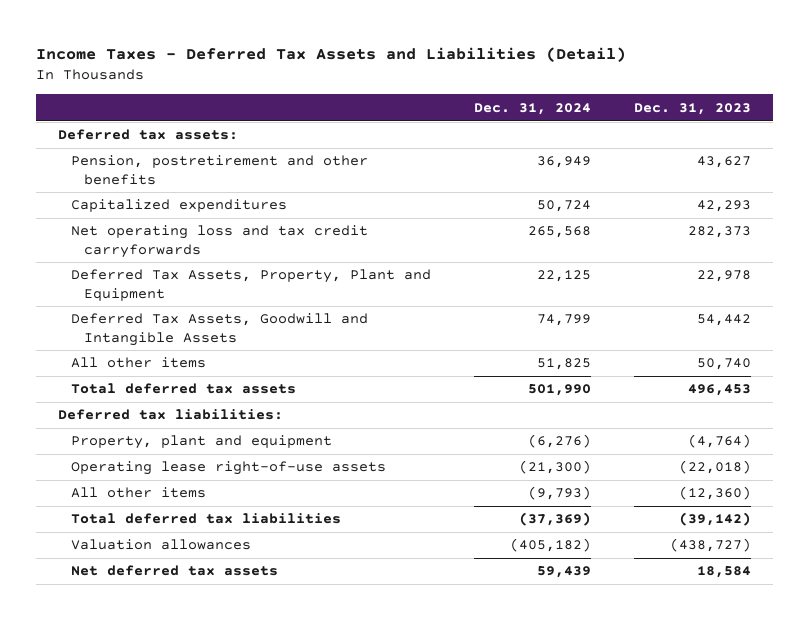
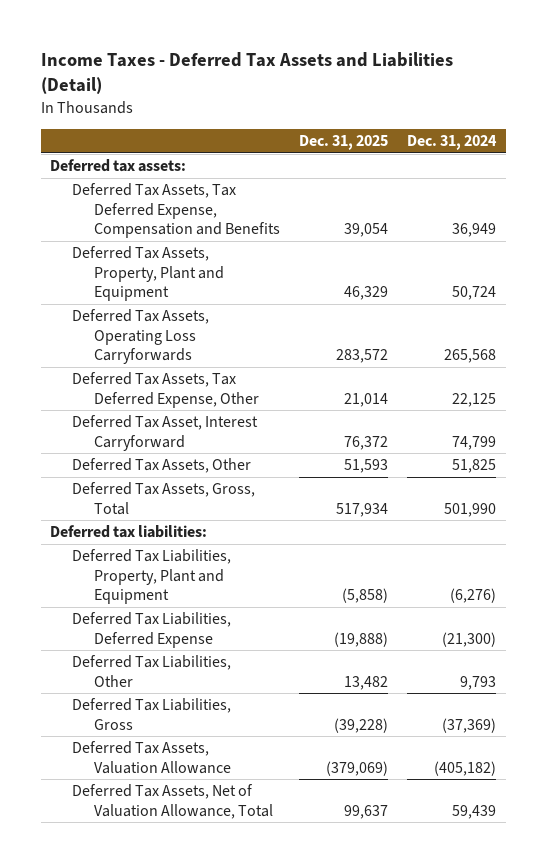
- | Dec. 31, 2024 | Dec. 31, 2023
+ | Dec. 31, 2025 | Dec. 31, 2024
- Pension, postretirement and other benefits | 36,949 | 43,627
- Capitalized expenditures | 50,724 | 42,293
- Net operating loss and tax credit carryforwards | 265,568 | 282,373
- Deferred Tax Assets, Property, Plant and Equipment | 22,125 | 22,978
- Deferred Tax Assets, Goodwill and Intangible Assets | 74,799 | 54,442
- All other items | 51,825 | 50,740
- Total deferred tax assets | 501,990 | 496,453
+ Deferred Tax Assets, Tax Deferred Expense, Compensation and Benefits | 39,054 | 36,949
+ Deferred Tax Assets, Property, Plant and Equipment | 46,329 | 50,724
+ Deferred Tax Assets, Operating Loss Carryforwards | 283,572 | 265,568
+ Deferred Tax Assets, Tax Deferred Expense, Other | 21,014 | 22,125
+ Deferred Tax Asset, Interest Carryforward | 76,372 | 74,799
+ Deferred Tax Assets, Other | 51,593 | 51,825
+ Deferred Tax Assets, Gross, Total | 517,934 | 501,990
- Property, plant and equipment | (6,276) | (4,764)
- Operating lease right-of-use assets | (21,300) | (22,018)
- All other items | (9,793) | (12,360)
- Total deferred tax liabilities | (37,369) | (39,142)
- Valuation allowances | (405,182) | (438,727)
- Net deferred tax assets | 59,439 | 18,584
+ Deferred Tax Liabilities, Property, Plant and Equipment | (5,858) | (6,276)
+ Deferred Tax Liabilities, Deferred Expense | (19,888) | (21,300)
+ Deferred Tax Liabilities, Other | 13,482 | 9,793
+ Deferred Tax Liabilities, Gross | (39,228) | (37,369)
+ Deferred Tax Assets, Valuation Allowance | (379,069) | (405,182)
+ Deferred Tax Assets, Net of Valuation Allowance, Total | 99,637 | 59,439

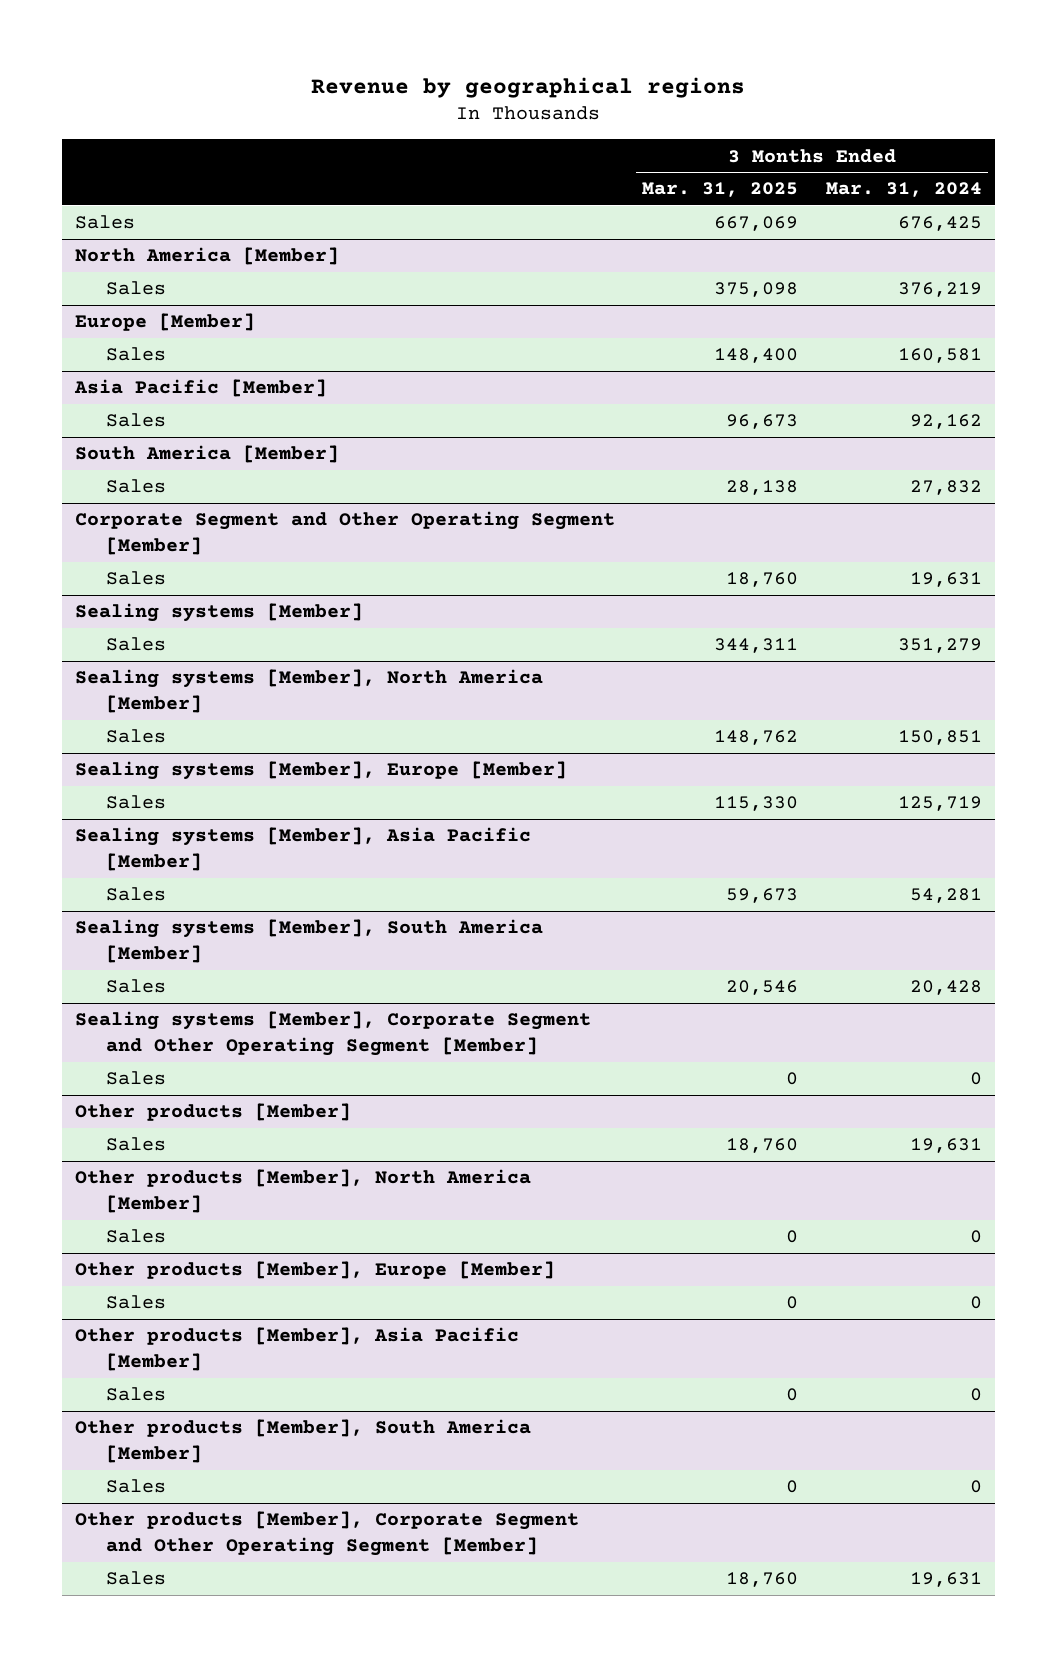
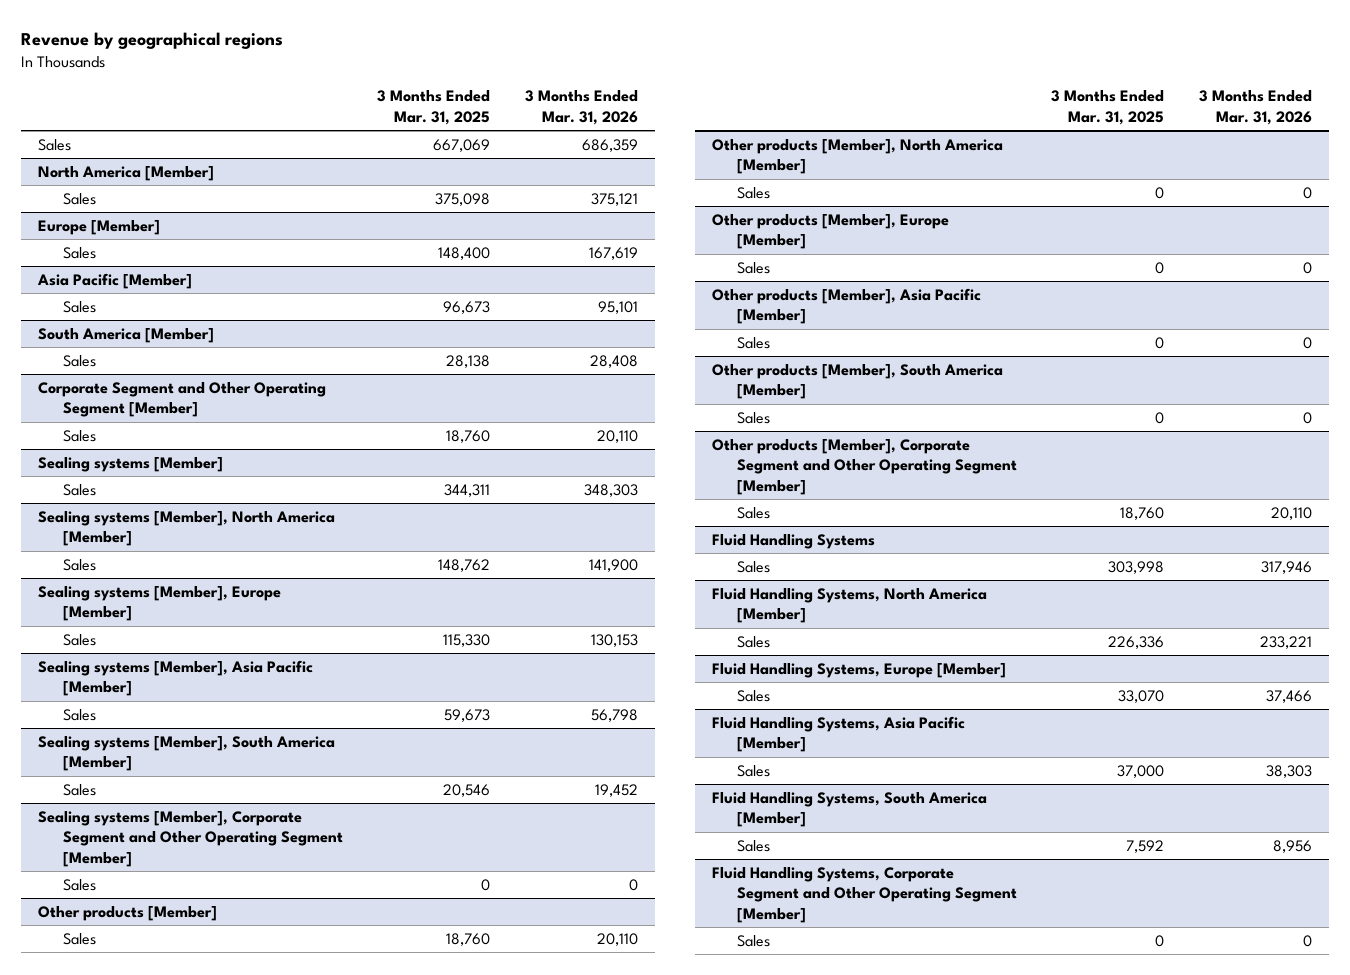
- | 3 Months Ended Mar. 31, 2025 | 3 Months Ended Mar. 31, 2024
+ | 3 Months Ended Mar. 31, 2025 | 3 Months Ended Mar. 31, 2026
+ Fluid Handling Systems
+ Sales | 303,998 | 317,946
+ Fluid Handling Systems, North America [Member]
+ Sales | 226,336 | 233,221
+ Fluid Handling Systems, Europe [Member]
+ Sales | 33,070 | 37,466
+ Fluid Handling Systems, Asia Pacific [Member]
+ Sales | 37,000 | 38,303
+ Fluid Handling Systems, South America [Member]
+ Sales | 7,592 | 8,956
+ Fluid Handling Systems, Corporate Segment and Other Operating Segment [Member]
+ Sales | 0 | 0

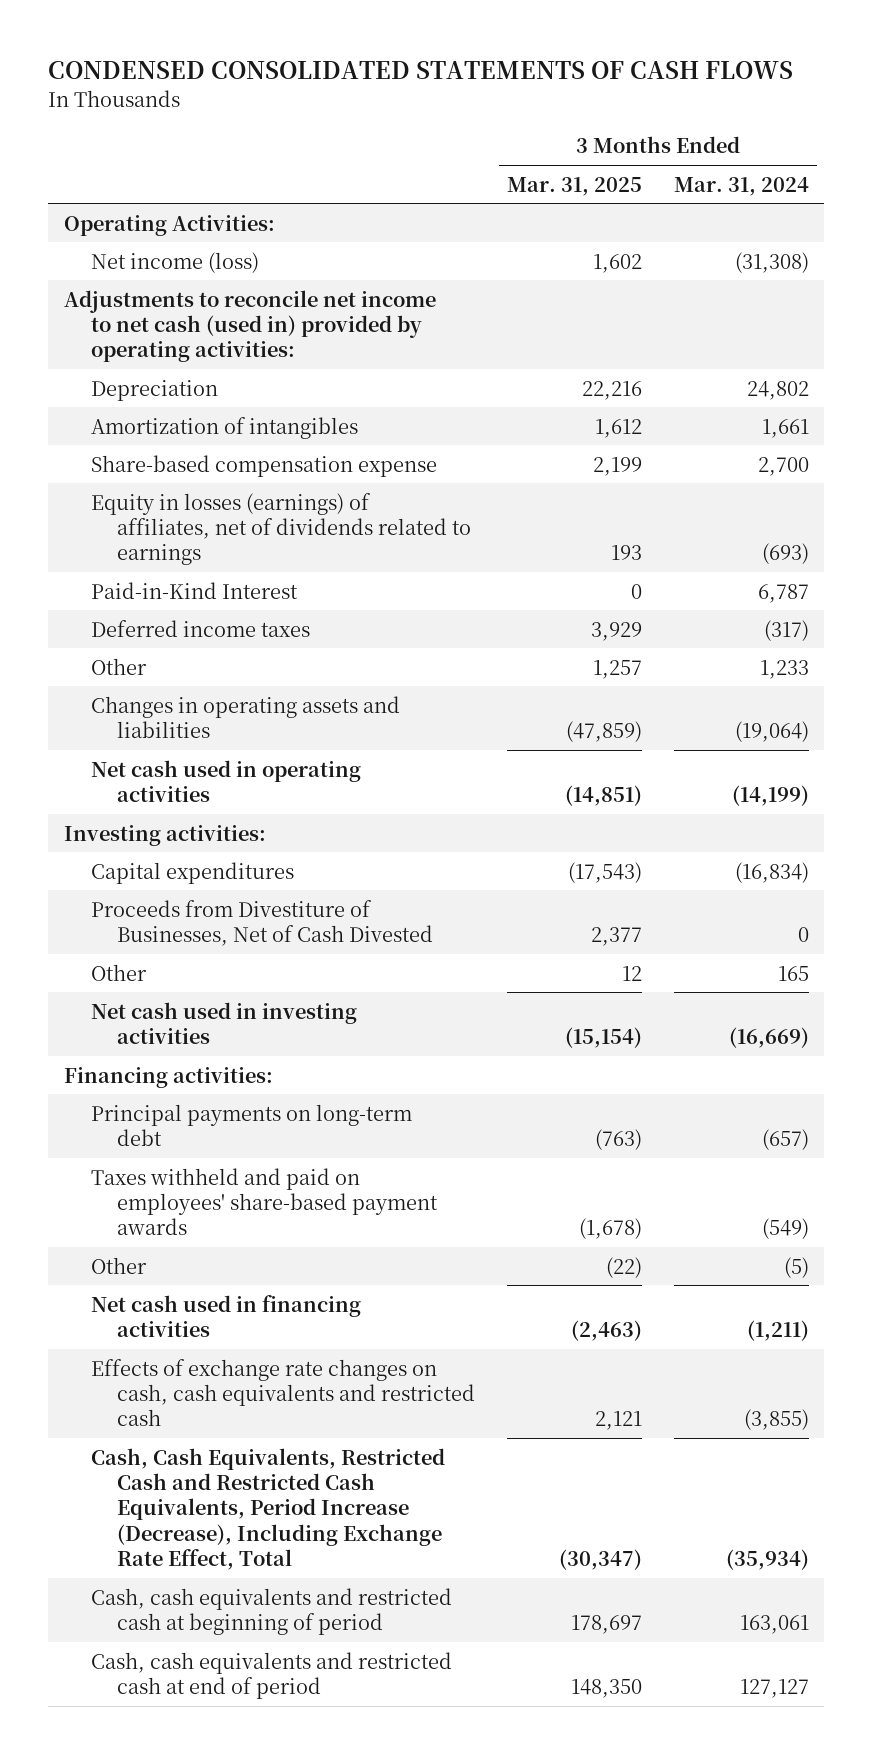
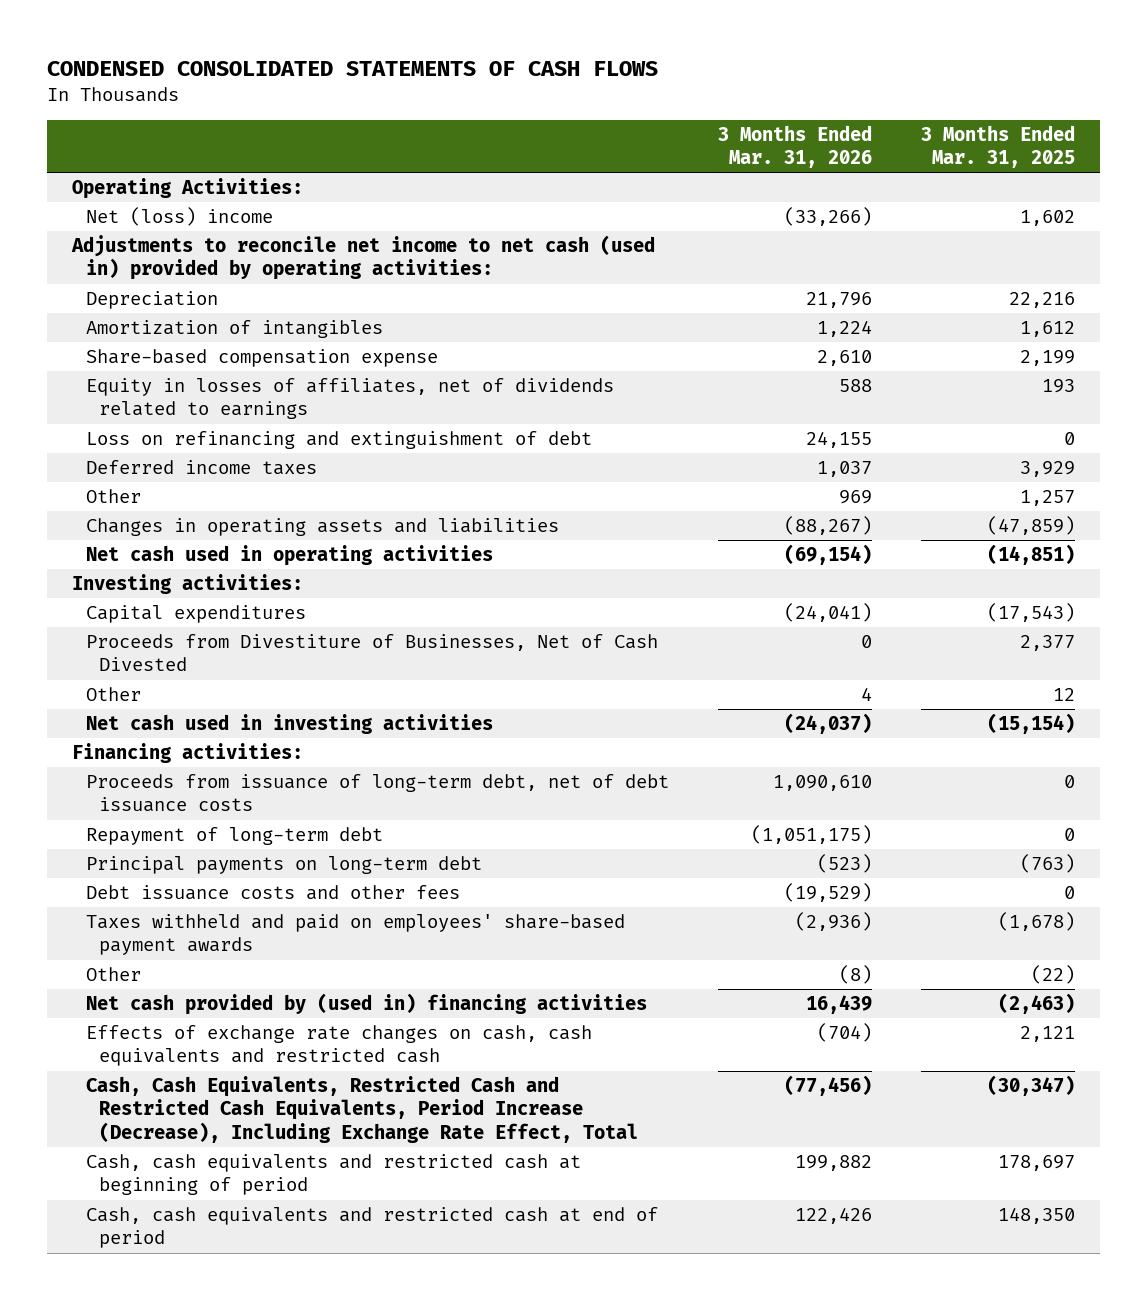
- | 3 Months Ended Mar. 31, 2025 | 3 Months Ended Mar. 31, 2024
+ | 3 Months Ended Mar. 31, 2026 | 3 Months Ended Mar. 31, 2025
- Net income (loss) | 1,602 | (31,308)
+ Net (loss) income | (33,266) | 1,602
- Equity in losses (earnings) of affiliates, net of dividends related to earnings | 193 | (693)
- Paid-in-Kind Interest | 0 | 6,787
+ Equity in losses of affiliates, net of dividends related to earnings | 588 | 193
+ Loss on refinancing and extinguishment of debt | 24,155 | 0
+ Proceeds from issuance of long-term debt, net of debt issuance costs | 1,090,610 | 0
+ Repayment of long-term debt | (1,051,175) | 0
+ Debt issuance costs and other fees | (19,529) | 0
- Net cash used in financing activities | (2,463) | (1,211)
+ Net cash provided by (used in) financing activities | 16,439 | (2,463)

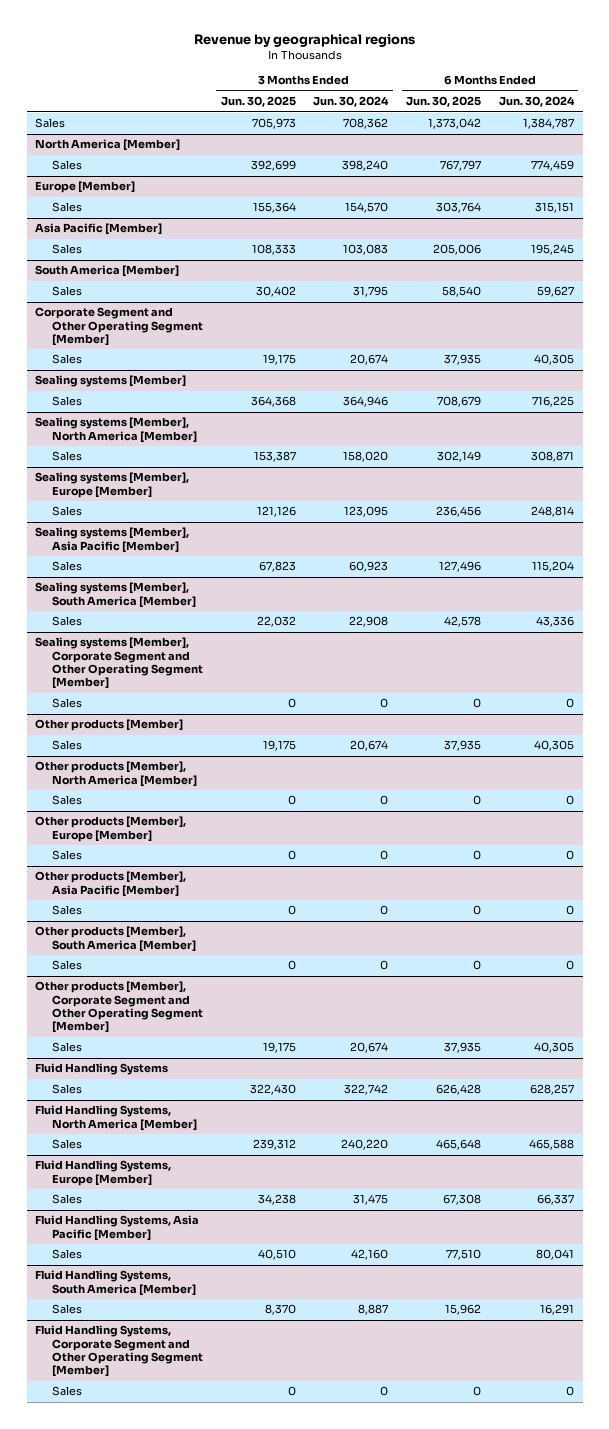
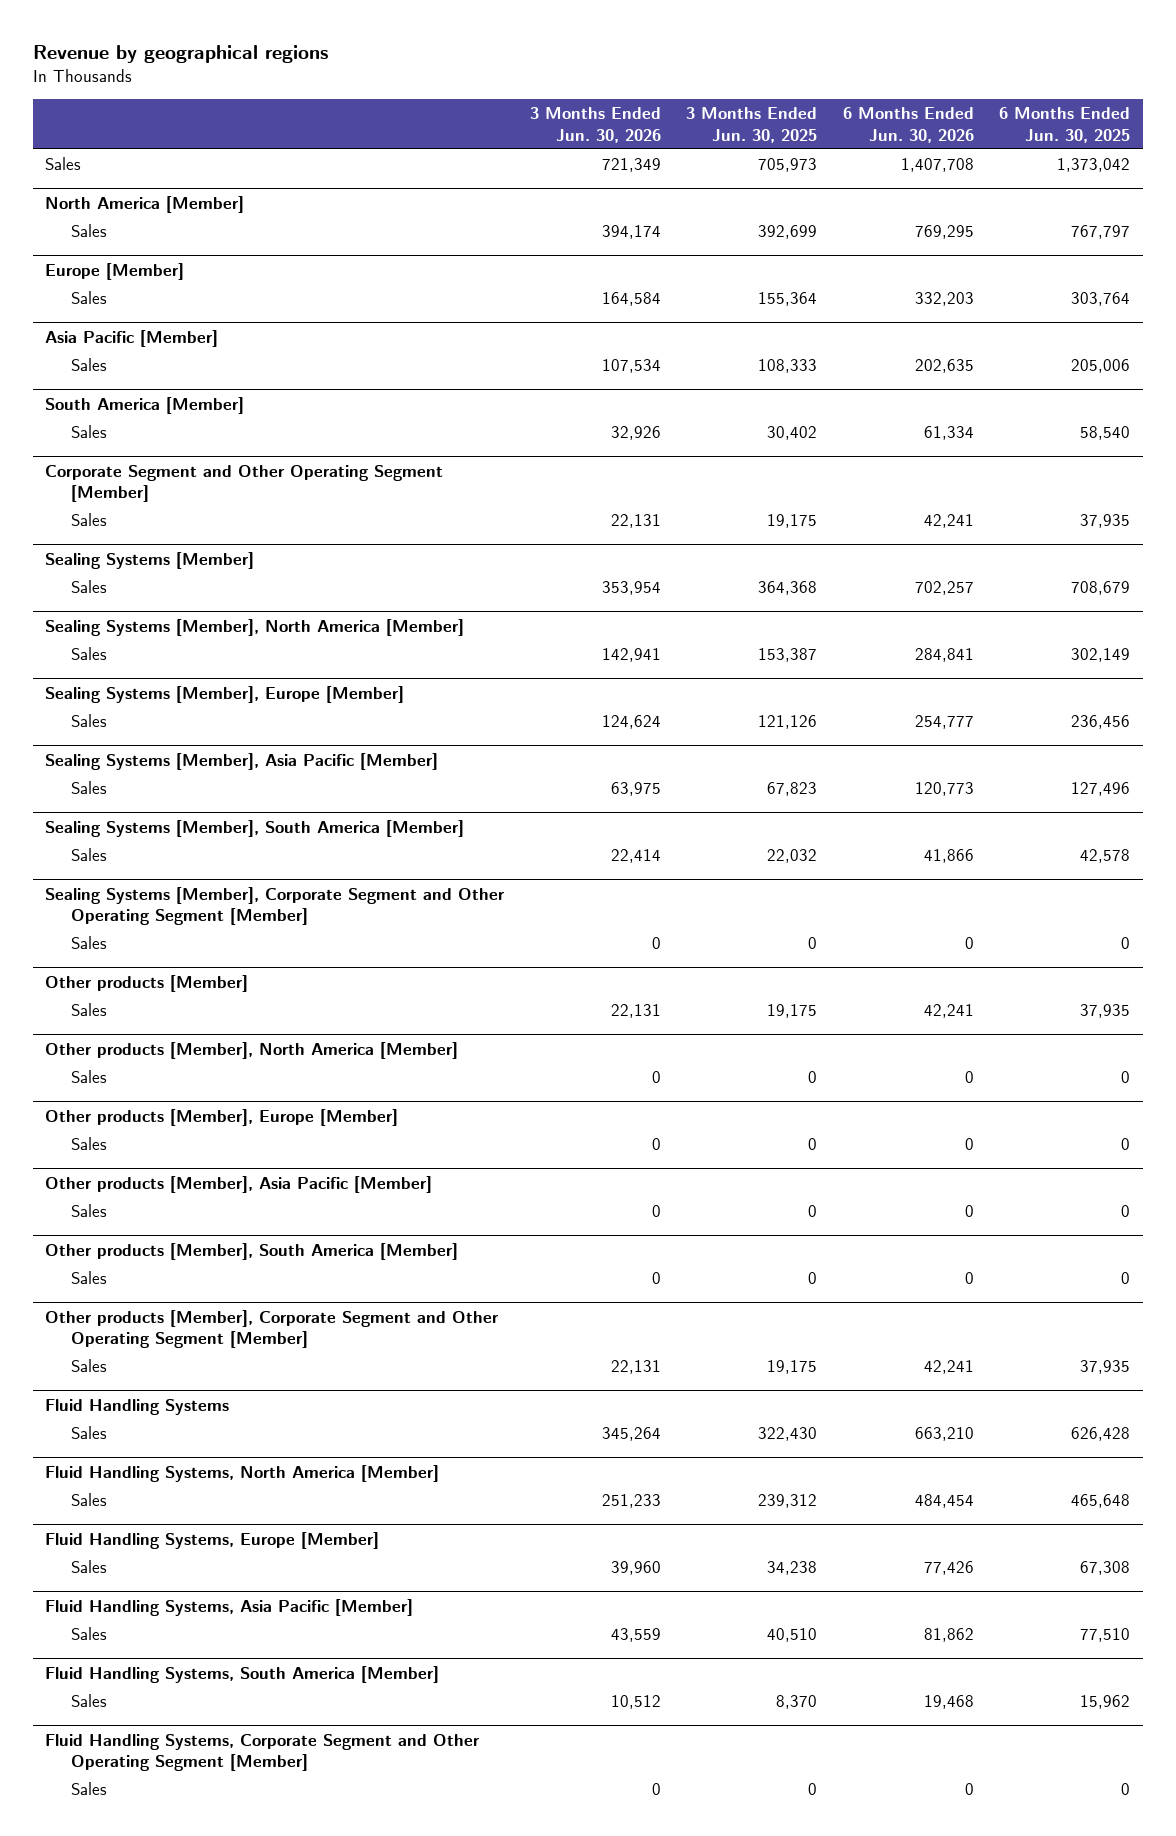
- | 3 Months Ended Jun. 30, 2025 | 3 Months Ended Jun. 30, 2024 | 6 Months Ended Jun. 30, 2025 | 6 Months Ended Jun. 30, 2024
+ | 3 Months Ended Jun. 30, 2026 | 3 Months Ended Jun. 30, 2025 | 6 Months Ended Jun. 30, 2026 | 6 Months Ended Jun. 30, 2025
- Sealing systems [Member]
+ Sealing Systems [Member]
- Sealing systems [Member], North America [Member]
+ Sealing Systems [Member], North America [Member]
- Sealing systems [Member], Europe [Member]
+ Sealing Systems [Member], Europe [Member]
- Sealing systems [Member], Asia Pacific [Member]
+ Sealing Systems [Member], Asia Pacific [Member]
- Sealing systems [Member], South America [Member]
+ Sealing Systems [Member], South America [Member]
- Sealing systems [Member], Corporate Segment and Other Operating Segment [Member]
+ Sealing Systems [Member], Corporate Segment and Other Operating Segment [Member]

